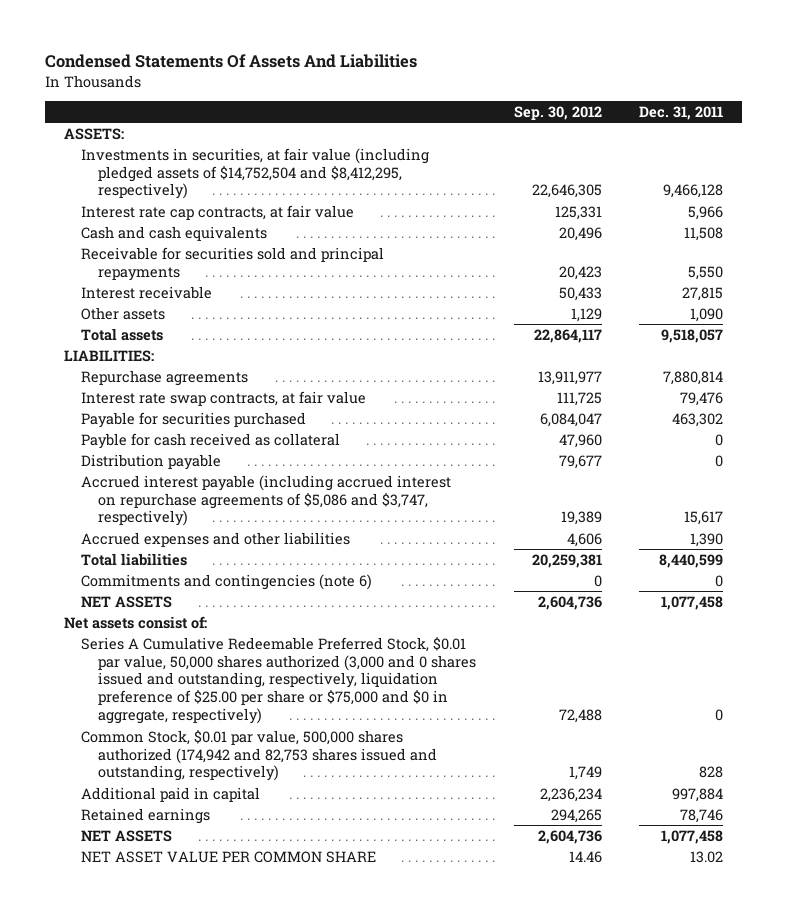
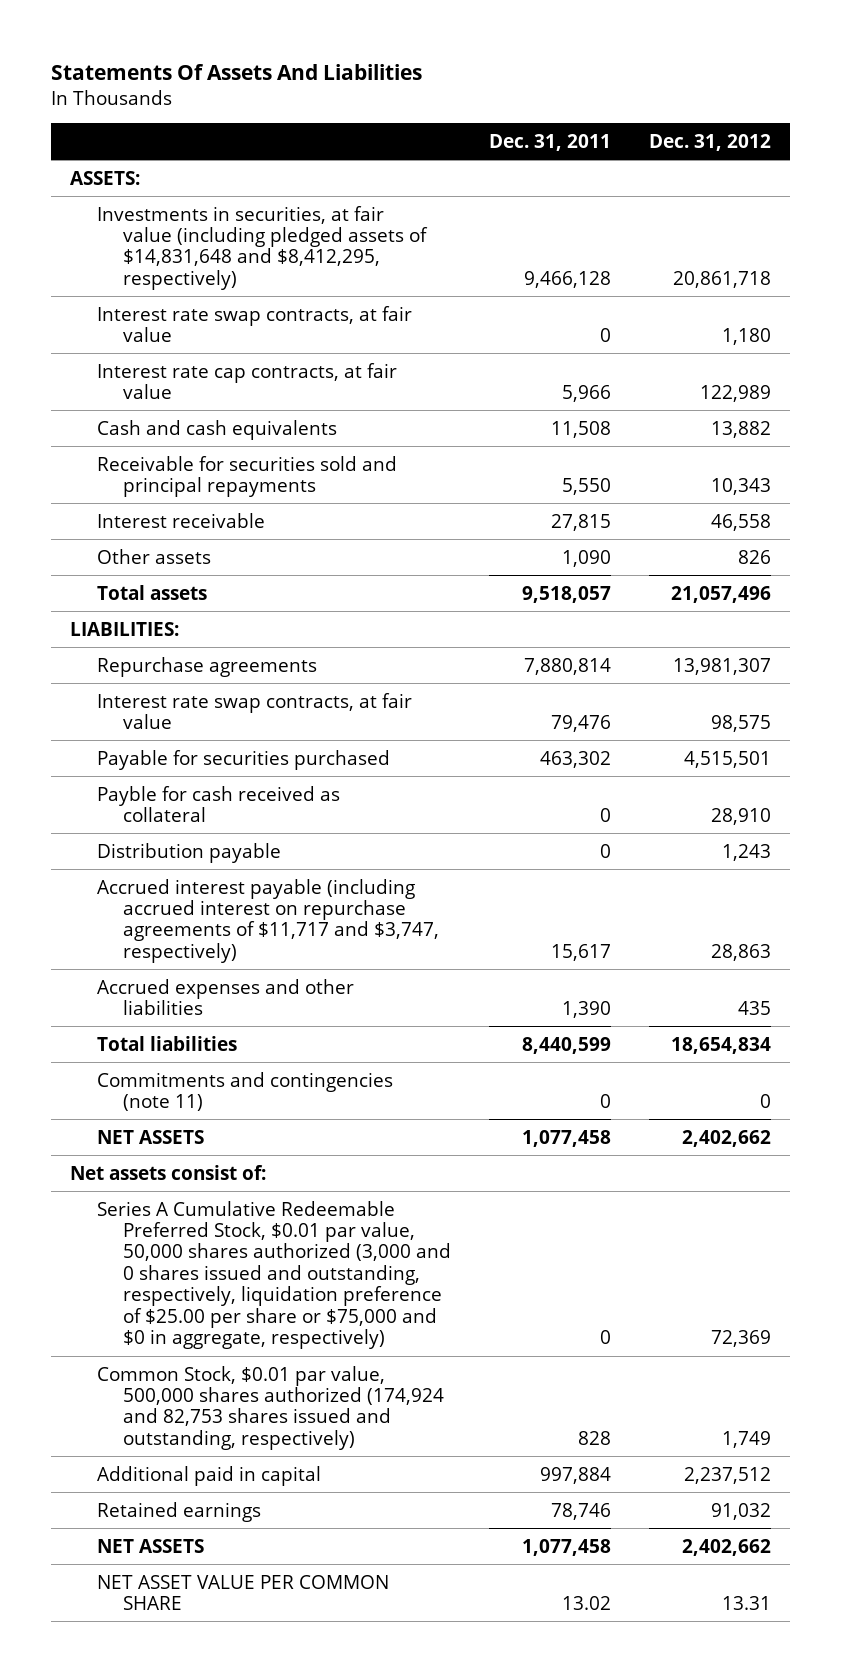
- Condensed Statements Of Assets And Liabilities
+ Statements Of Assets And Liabilities
- | Sep. 30, 2012 | Dec. 31, 2011
+ | Dec. 31, 2011 | Dec. 31, 2012
- Investments in securities, at fair value (including pledged assets of $14,752,504 and $8,412,295, respectively) | 22,646,305 | 9,466,128
+ Investments in securities, at fair value (including pledged assets of $14,831,648 and $8,412,295, respectively) | 9,466,128 | 20,861,718
+ Interest rate swap contracts, at fair value | 0 | 1,180
- Accrued interest payable (including accrued interest on repurchase agreements of $5,086 and $3,747, respectively) | 19,389 | 15,617
+ Accrued interest payable (including accrued interest on repurchase agreements of $11,717 and $3,747, respectively) | 15,617 | 28,863
- Commitments and contingencies (note 6) | 0 | 0
+ Commitments and contingencies (note 11) | 0 | 0
- Common Stock, $0.01 par value, 500,000 shares authorized (174,942 and 82,753 shares issued and outstanding, respectively) | 1,749 | 828
+ Common Stock, $0.01 par value, 500,000 shares authorized (174,924 and 82,753 shares issued and outstanding, respectively) | 828 | 1,749

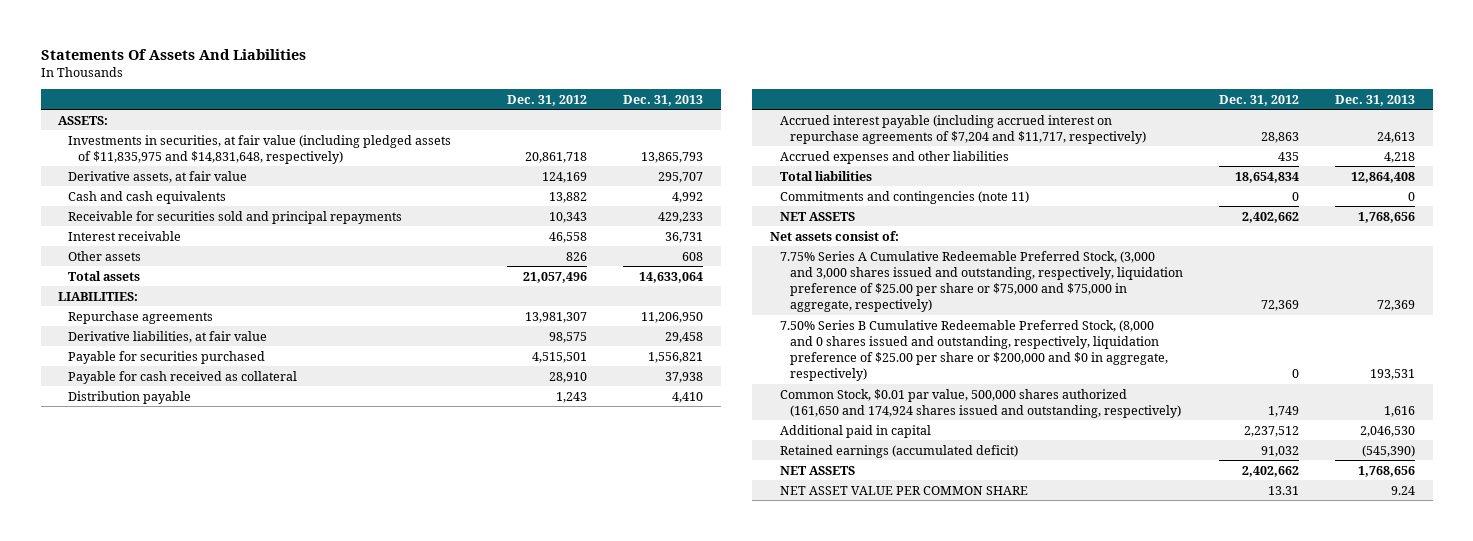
- | Dec. 31, 2011 | Dec. 31, 2012
+ | Dec. 31, 2012 | Dec. 31, 2013
- Investments in securities, at fair value (including pledged assets of $14,831,648 and $8,412,295, respectively) | 9,466,128 | 20,861,718
- Interest rate swap contracts, at fair value | 0 | 1,180
- Interest rate cap contracts, at fair value | 5,966 | 122,989
+ Investments in securities, at fair value (including pledged assets of $11,835,975 and $14,831,648, respectively) | 20,861,718 | 13,865,793
+ Derivative assets, at fair value | 124,169 | 295,707
- Interest rate swap contracts, at fair value | 79,476 | 98,575
+ Derivative liabilities, at fair value | 98,575 | 29,458
- Payble for cash received as collateral | 0 | 28,910
+ Payable for cash received as collateral | 28,910 | 37,938
- Accrued interest payable (including accrued interest on repurchase agreements of $11,717 and $3,747, respectively) | 15,617 | 28,863
+ Accrued interest payable (including accrued interest on repurchase agreements of $7,204 and $11,717, respectively) | 28,863 | 24,613
- Series A Cumulative Redeemable Preferred Stock, $0.01 par value, 50,000 shares authorized (3,000 and 0 shares issued and outstanding, respectively, liquidation preference of $25.00 per share or $75,000 and $0 in aggregate, respectively) | 0 | 72,369
- Common Stock, $0.01 par value, 500,000 shares authorized (174,924 and 82,753 shares issued and outstanding, respectively) | 828 | 1,749
+ 7.75% Series A Cumulative Redeemable Preferred Stock, (3,000 and 3,000 shares issued and outstanding, respectively, liquidation preference of $25.00 per share or $75,000 and $75,000 in aggregate, respectively) | 72,369 | 72,369
+ 7.50% Series B Cumulative Redeemable Preferred Stock, (8,000 and 0 shares issued and outstanding, respectively, liquidation preference of $25.00 per share or $200,000 and $0 in aggregate, respectively) | 0 | 193,531
+ Common Stock, $0.01 par value, 500,000 shares authorized (161,650 and 174,924 shares issued and outstanding, respectively) | 1,749 | 1,616
- Retained earnings | 78,746 | 91,032
+ Retained earnings (accumulated deficit) | 91,032 | (545,390)

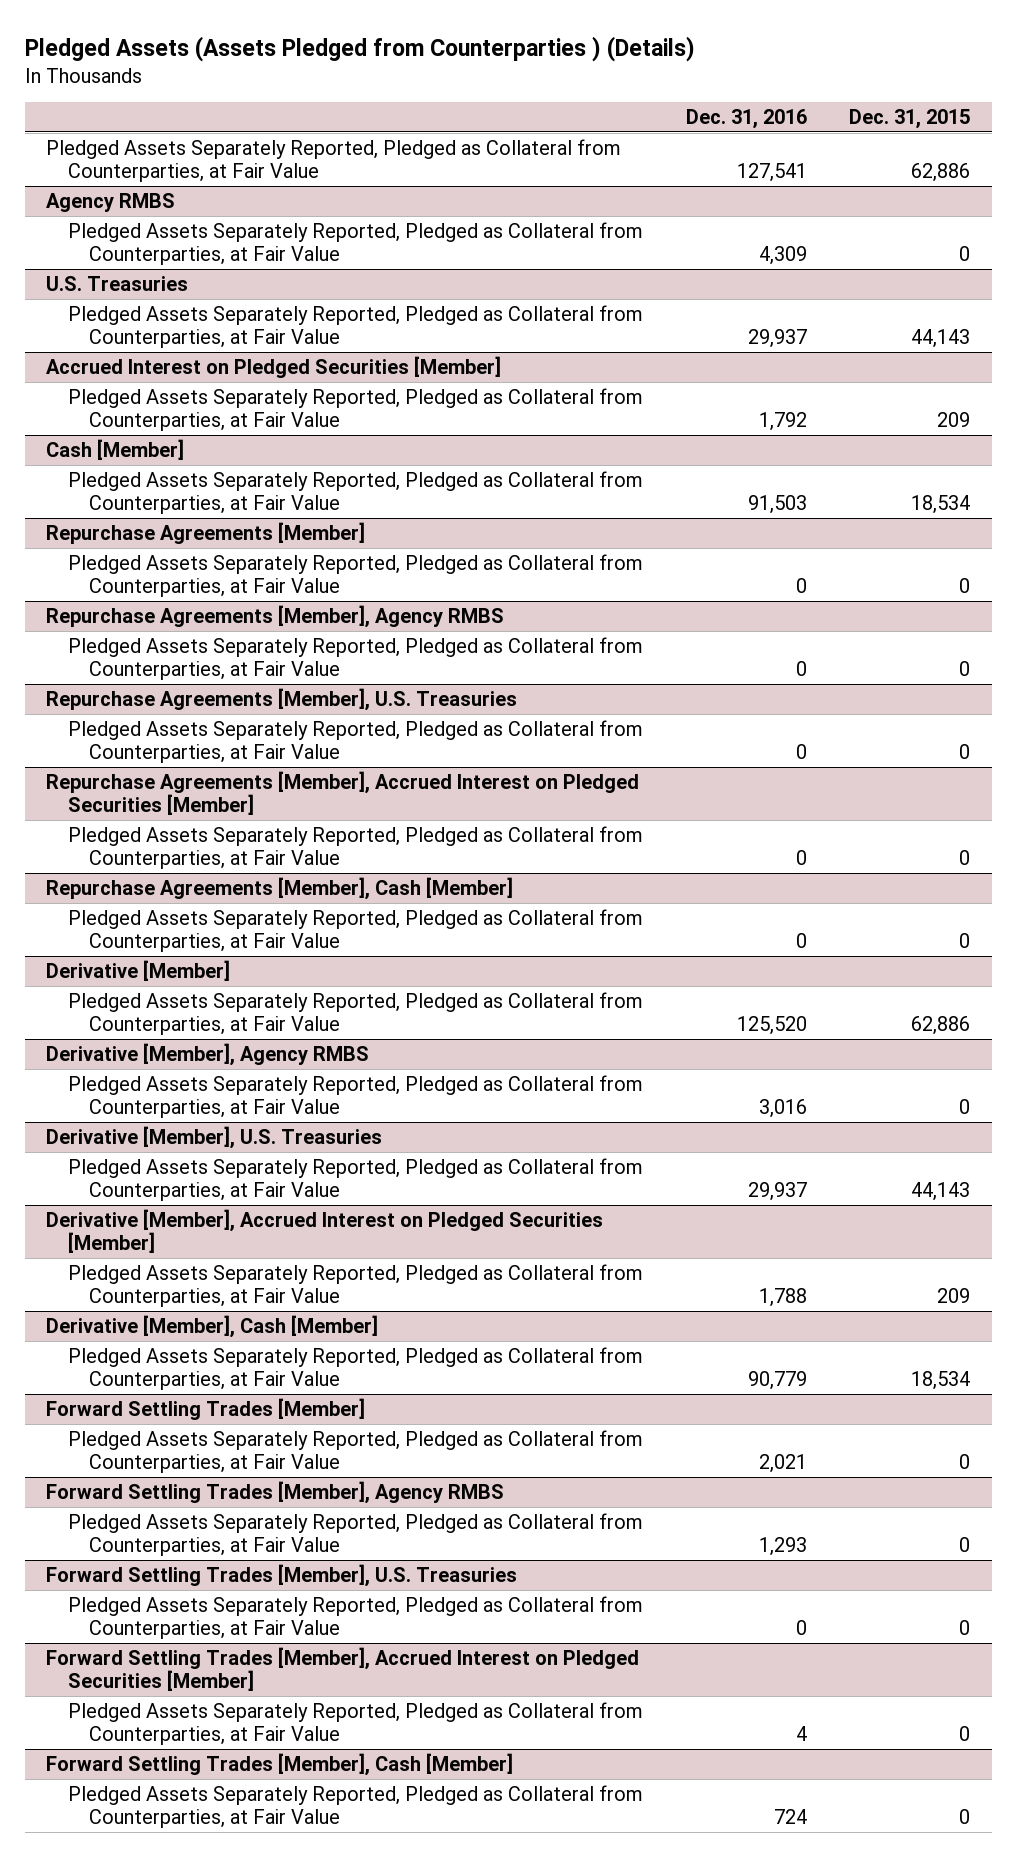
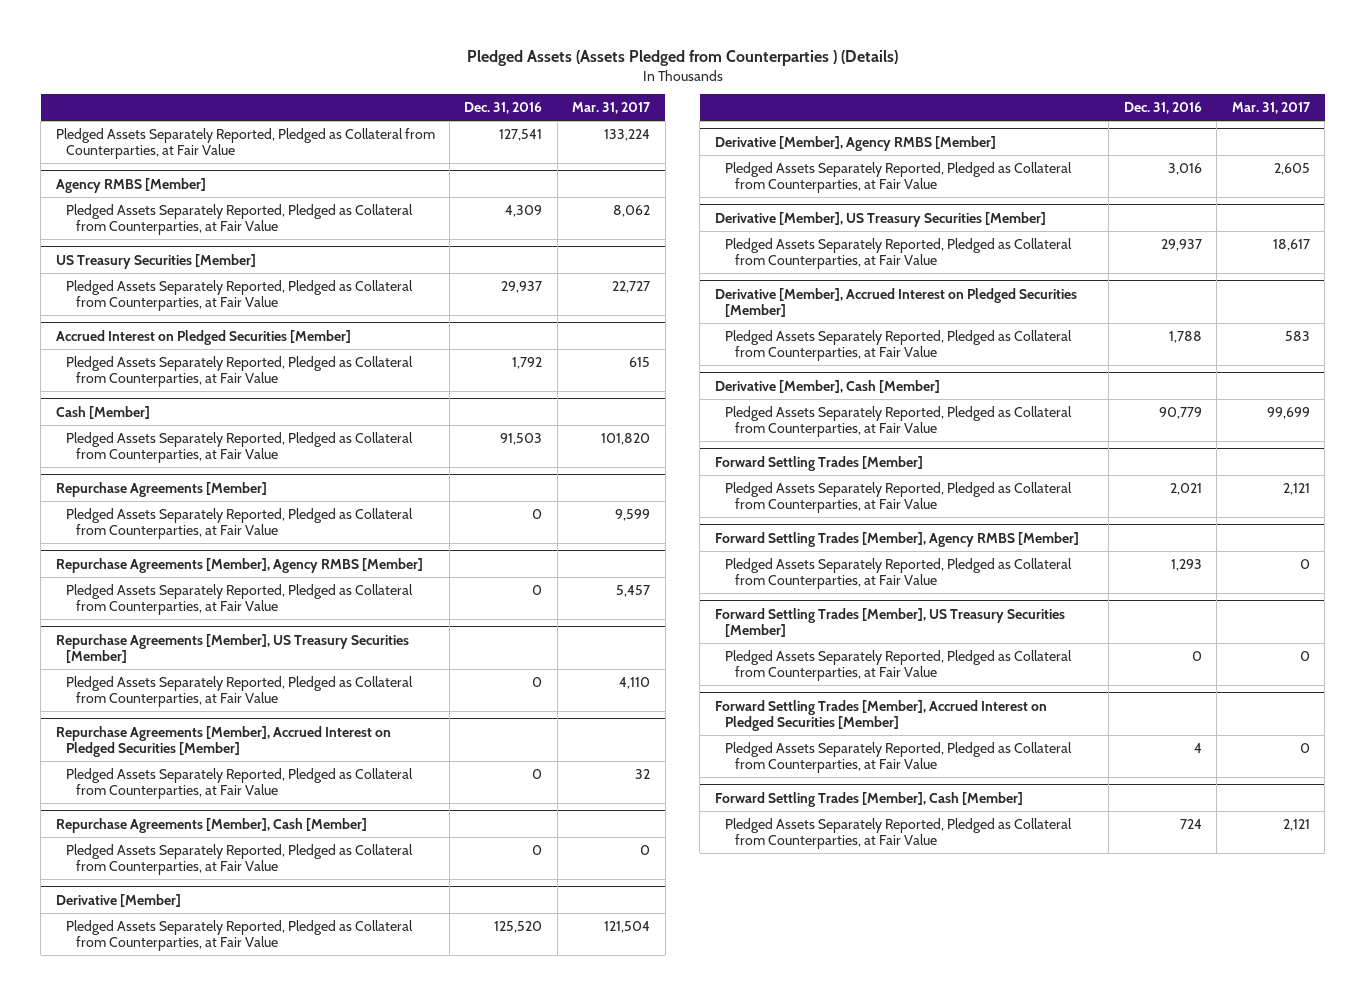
- | Dec. 31, 2016 | Dec. 31, 2015
+ | Dec. 31, 2016 | Mar. 31, 2017
- Agency RMBS
+ Agency RMBS [Member]
- U.S. Treasuries
+ US Treasury Securities [Member]
- Repurchase Agreements [Member], Agency RMBS
+ Repurchase Agreements [Member], Agency RMBS [Member]
- Repurchase Agreements [Member], U.S. Treasuries
+ Repurchase Agreements [Member], US Treasury Securities [Member]
- Derivative [Member], Agency RMBS
+ Derivative [Member], Agency RMBS [Member]
- Derivative [Member], U.S. Treasuries
+ Derivative [Member], US Treasury Securities [Member]
- Forward Settling Trades [Member], Agency RMBS
+ Forward Settling Trades [Member], Agency RMBS [Member]
- Forward Settling Trades [Member], U.S. Treasuries
+ Forward Settling Trades [Member], US Treasury Securities [Member]

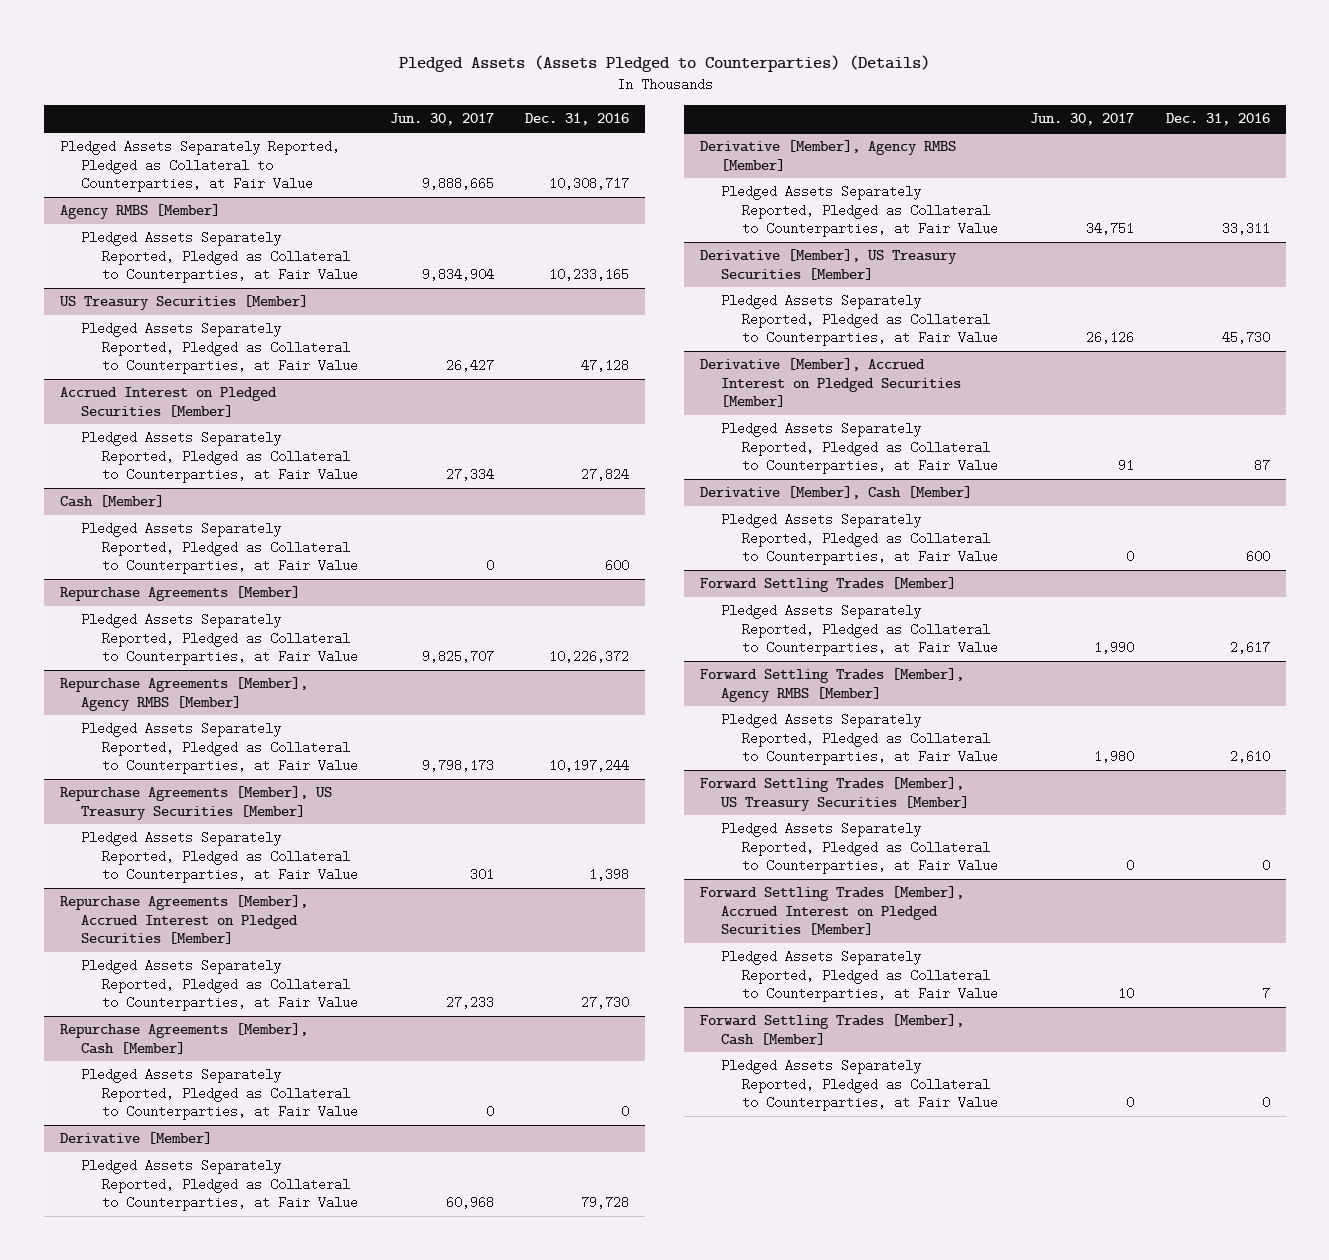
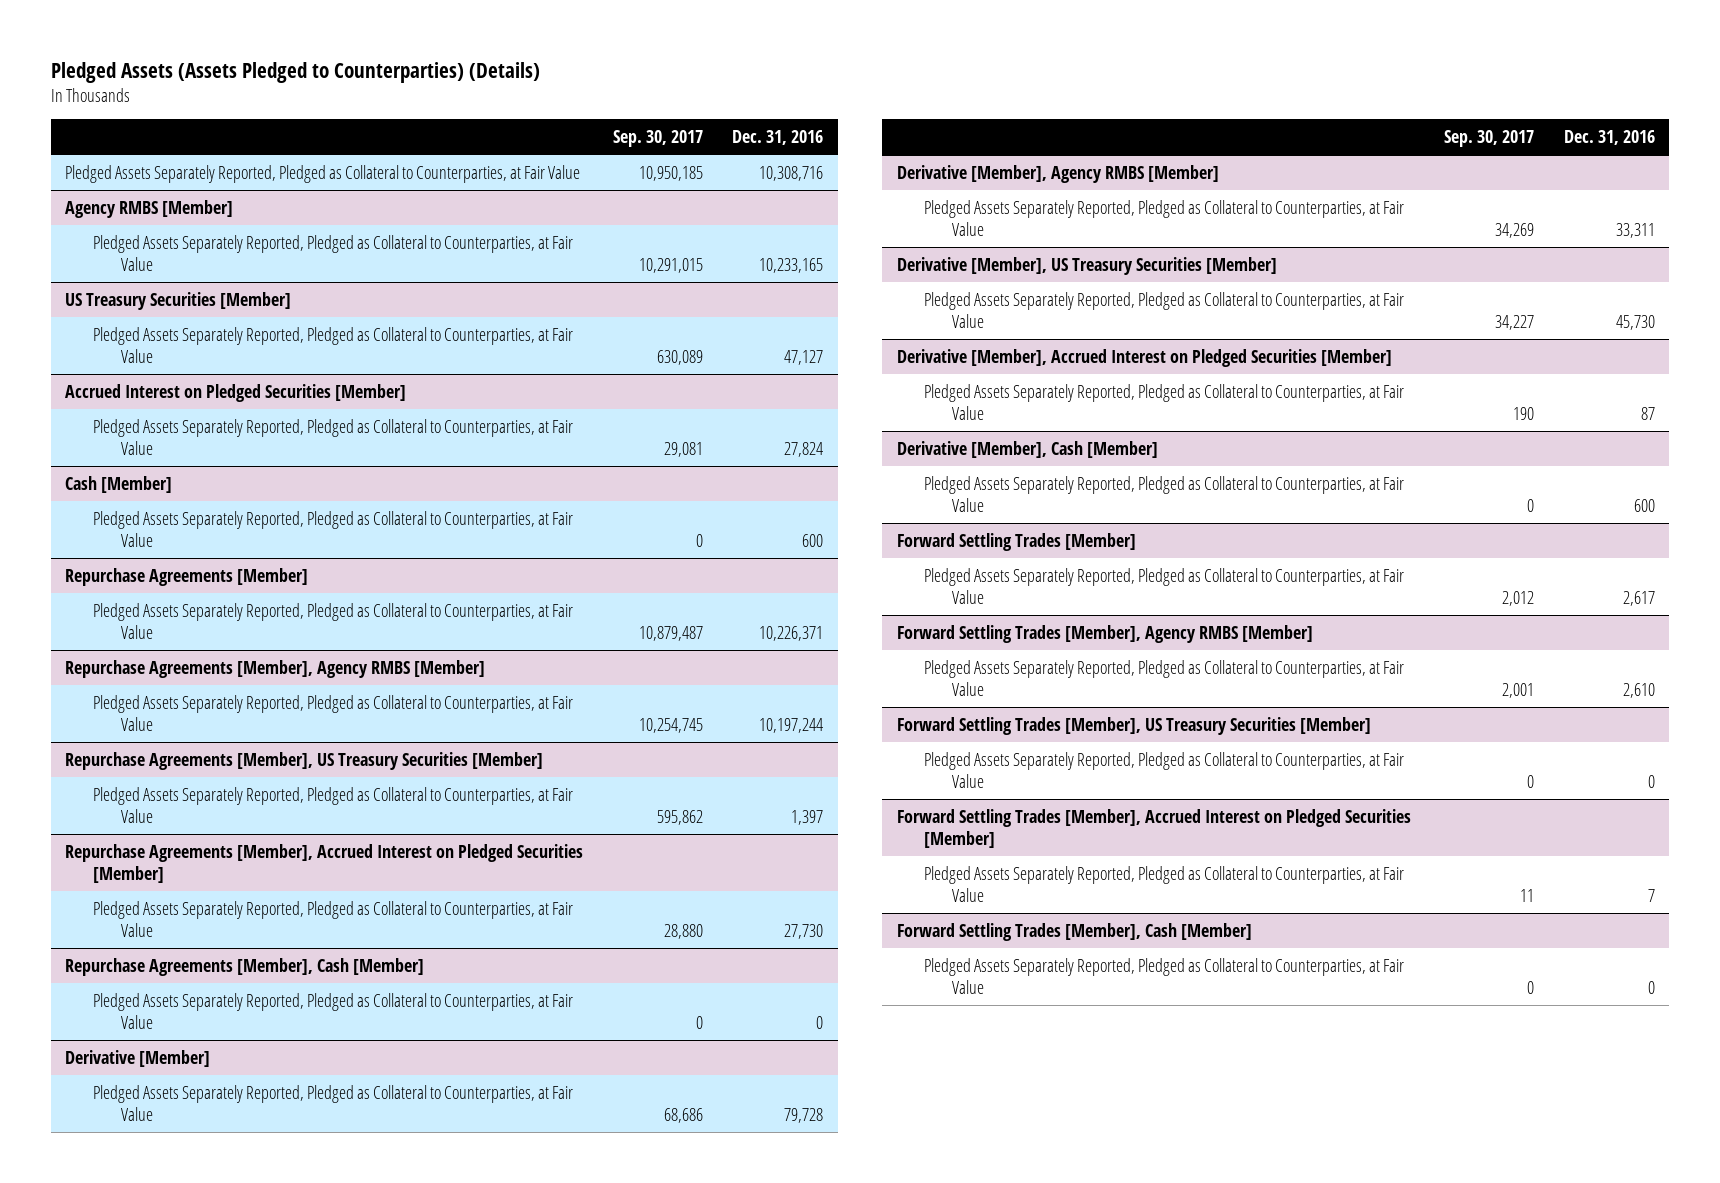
- | Jun. 30, 2017 | Dec. 31, 2016
+ | Sep. 30, 2017 | Dec. 31, 2016
- Pledged Assets Separately Reported, Pledged as Collateral to Counterparties, at Fair Value | 9,888,665 | 10,308,717
+ Pledged Assets Separately Reported, Pledged as Collateral to Counterparties, at Fair Value | 10,950,185 | 10,308,716
@ US Treasury Securities [Member]
- Pledged Assets Separately Reported, Pledged as Collateral to Counterparties, at Fair Value | 26,427 | 47,128
+ Pledged Assets Separately Reported, Pledged as Collateral to Counterparties, at Fair Value | 630,089 | 47,127
@ Repurchase Agreements [Member]
- Pledged Assets Separately Reported, Pledged as Collateral to Counterparties, at Fair Value | 9,825,707 | 10,226,372
+ Pledged Assets Separately Reported, Pledged as Collateral to Counterparties, at Fair Value | 10,879,487 | 10,226,371
@ Repurchase Agreements [Member], US Treasury Securities [Member]
- Pledged Assets Separately Reported, Pledged as Collateral to Counterparties, at Fair Value | 301 | 1,398
+ Pledged Assets Separately Reported, Pledged as Collateral to Counterparties, at Fair Value | 595,862 | 1,397

